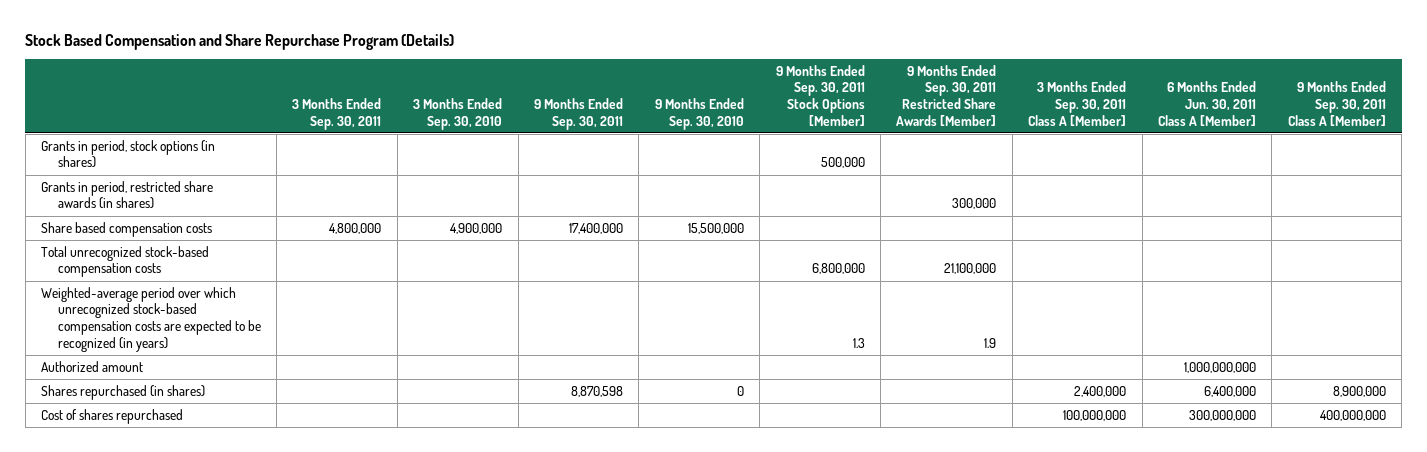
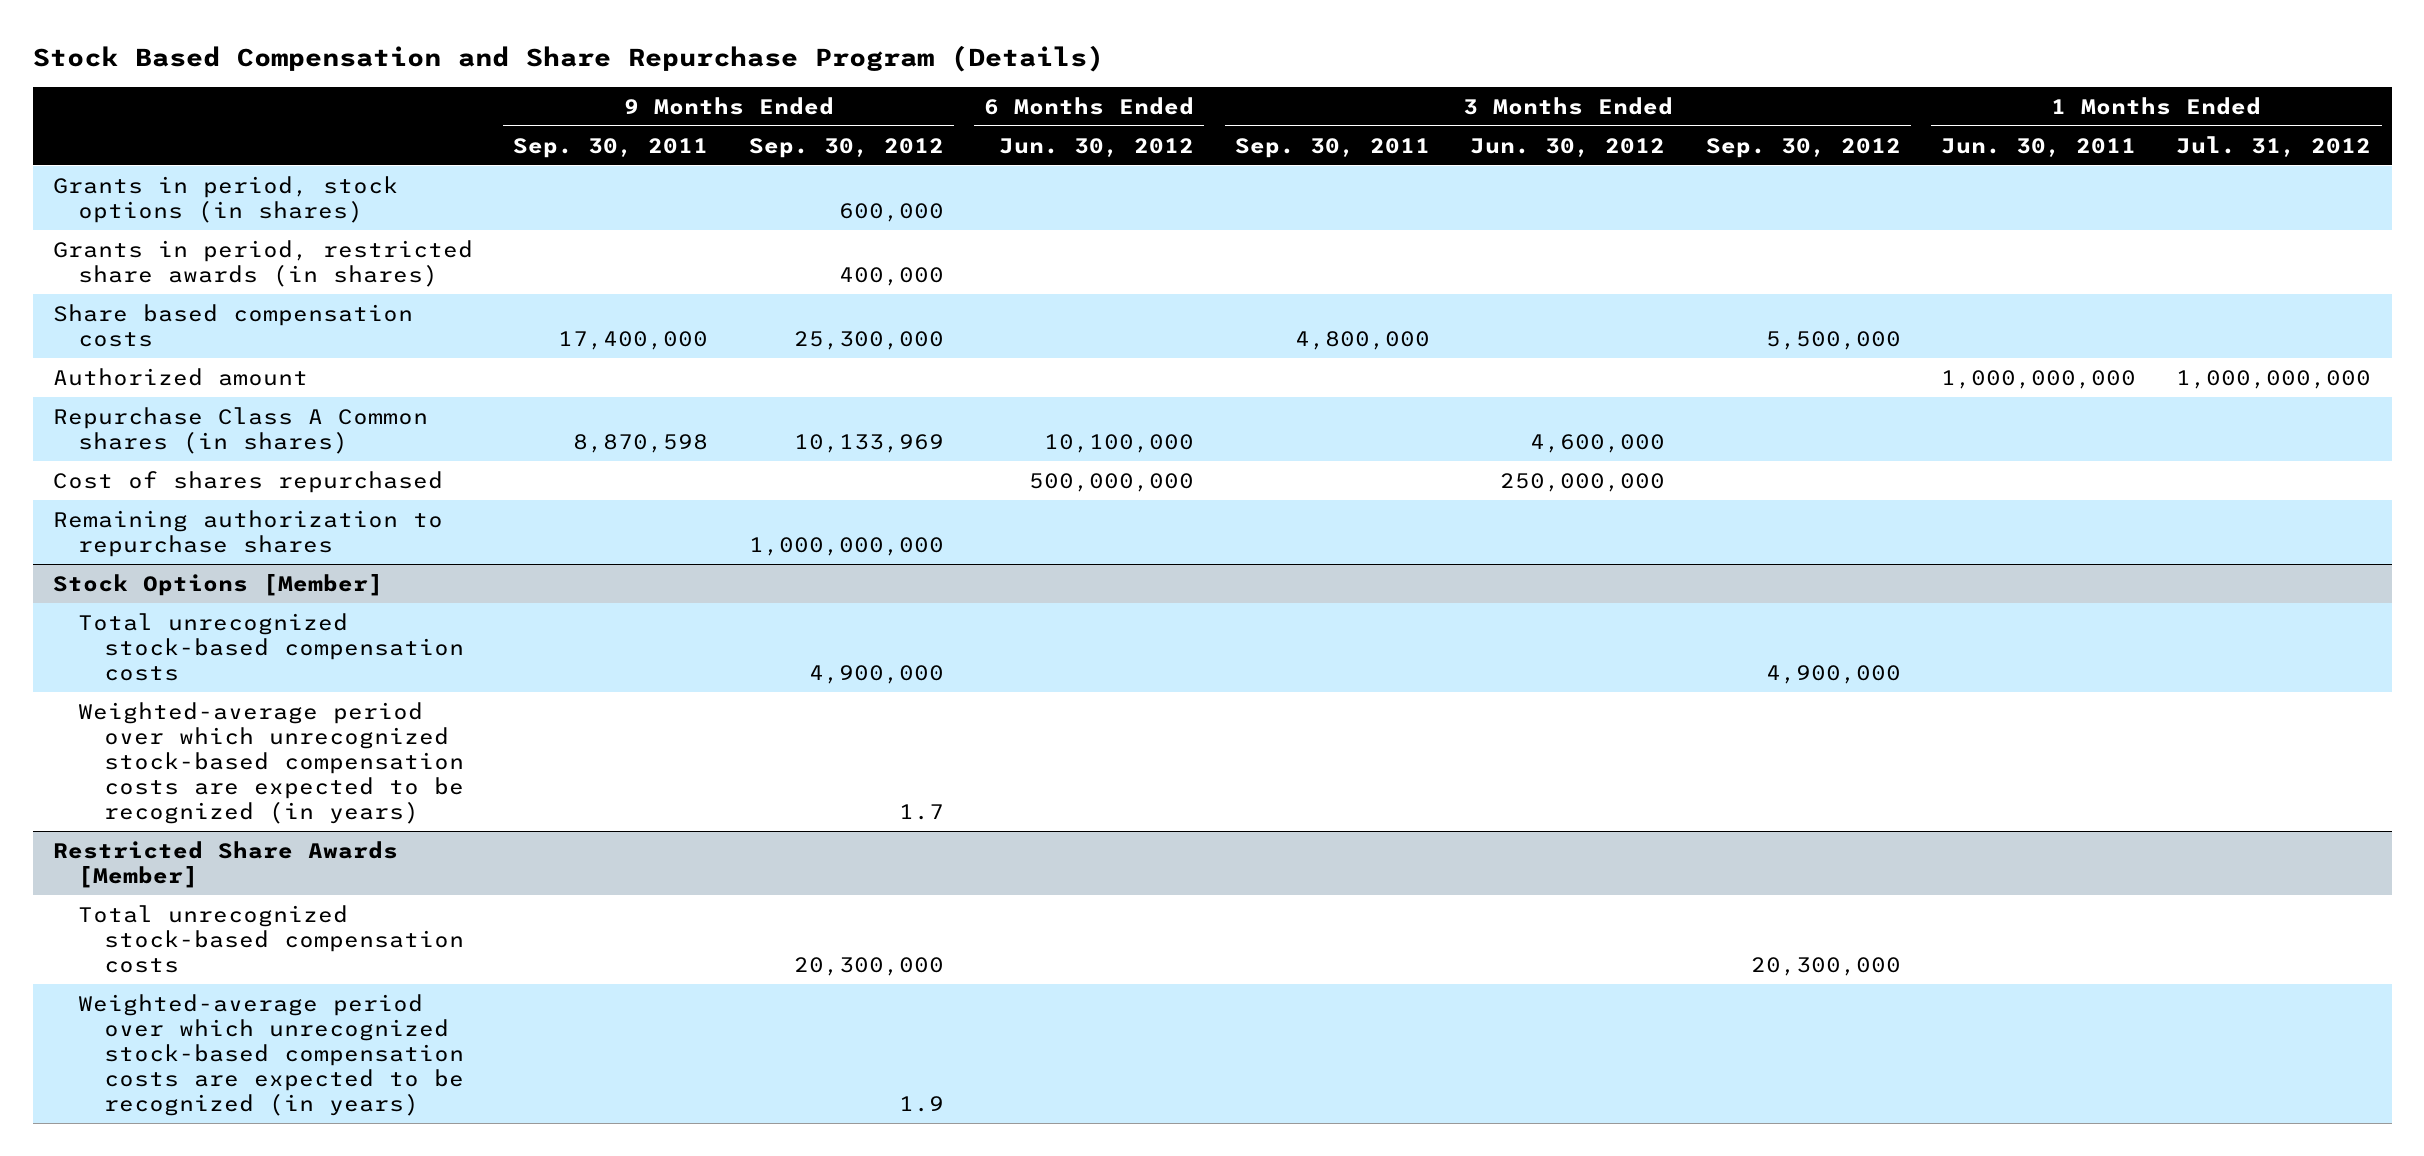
- | 3 Months Ended Sep. 30, 2011 | 3 Months Ended Sep. 30, 2010 | 9 Months Ended Sep. 30, 2011 | 9 Months Ended Sep. 30, 2010 | 9 Months Ended Sep. 30, 2011 Stock Options [Member] | 9 Months Ended Sep. 30, 2011 Restricted Share Awards [Member] | 3 Months Ended Sep. 30, 2011 Class A [Member] | 6 Months Ended Jun. 30, 2011 Class A [Member] | 9 Months Ended Sep. 30, 2011 Class A [Member]
+ | 9 Months Ended Sep. 30, 2011 | 9 Months Ended Sep. 30, 2012 | 6 Months Ended Jun. 30, 2012 | 3 Months Ended Sep. 30, 2011 | 3 Months Ended Jun. 30, 2012 | 3 Months Ended Sep. 30, 2012 | 1 Months Ended Jun. 30, 2011 | 1 Months Ended Jul. 31, 2012
- Total unrecognized stock-based compensation costs | | | | | 6,800,000 | 21,100,000 | | |
- Weighted-average period over which unrecognized stock-based compensation costs are expected to be recognized (in years) | | | | | 1.3 | 1.9 | | |
- Shares repurchased (in shares) | | | 8,870,598 | 0 | | | 2,400,000 | 6,400,000 | 8,900,000
+ Repurchase Class A Common shares (in shares) | 8,870,598 | 10,133,969 | 10,100,000 | | 4,600,000 | | |
+ Remaining authorization to repurchase shares | | 1,000,000,000 | | | | | |
+ Stock Options [Member]
+ Total unrecognized stock-based compensation costs | | 4,900,000 | | | | 4,900,000 | |
+ Weighted-average period over which unrecognized stock-based compensation costs are expected to be recognized (in years) | | 1.7 | | | | | |
+ Restricted Share Awards [Member]
+ Total unrecognized stock-based compensation costs | | 20,300,000 | | | | 20,300,000 | |
+ Weighted-average period over which unrecognized stock-based compensation costs are expected to be recognized (in years) | | 1.9 | | | | | |

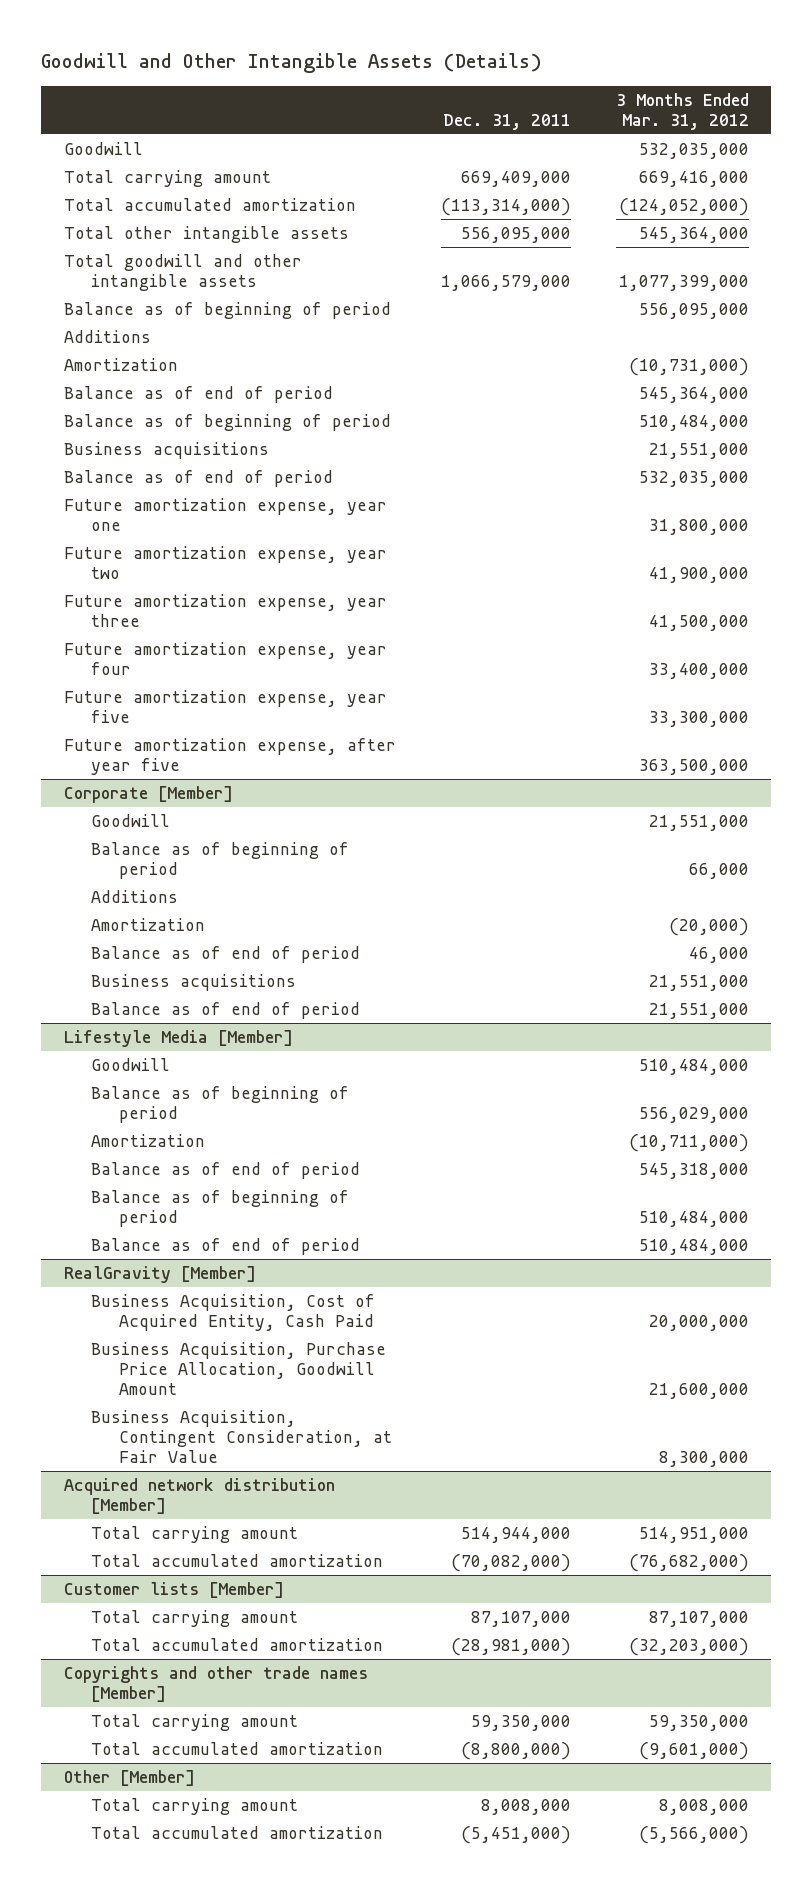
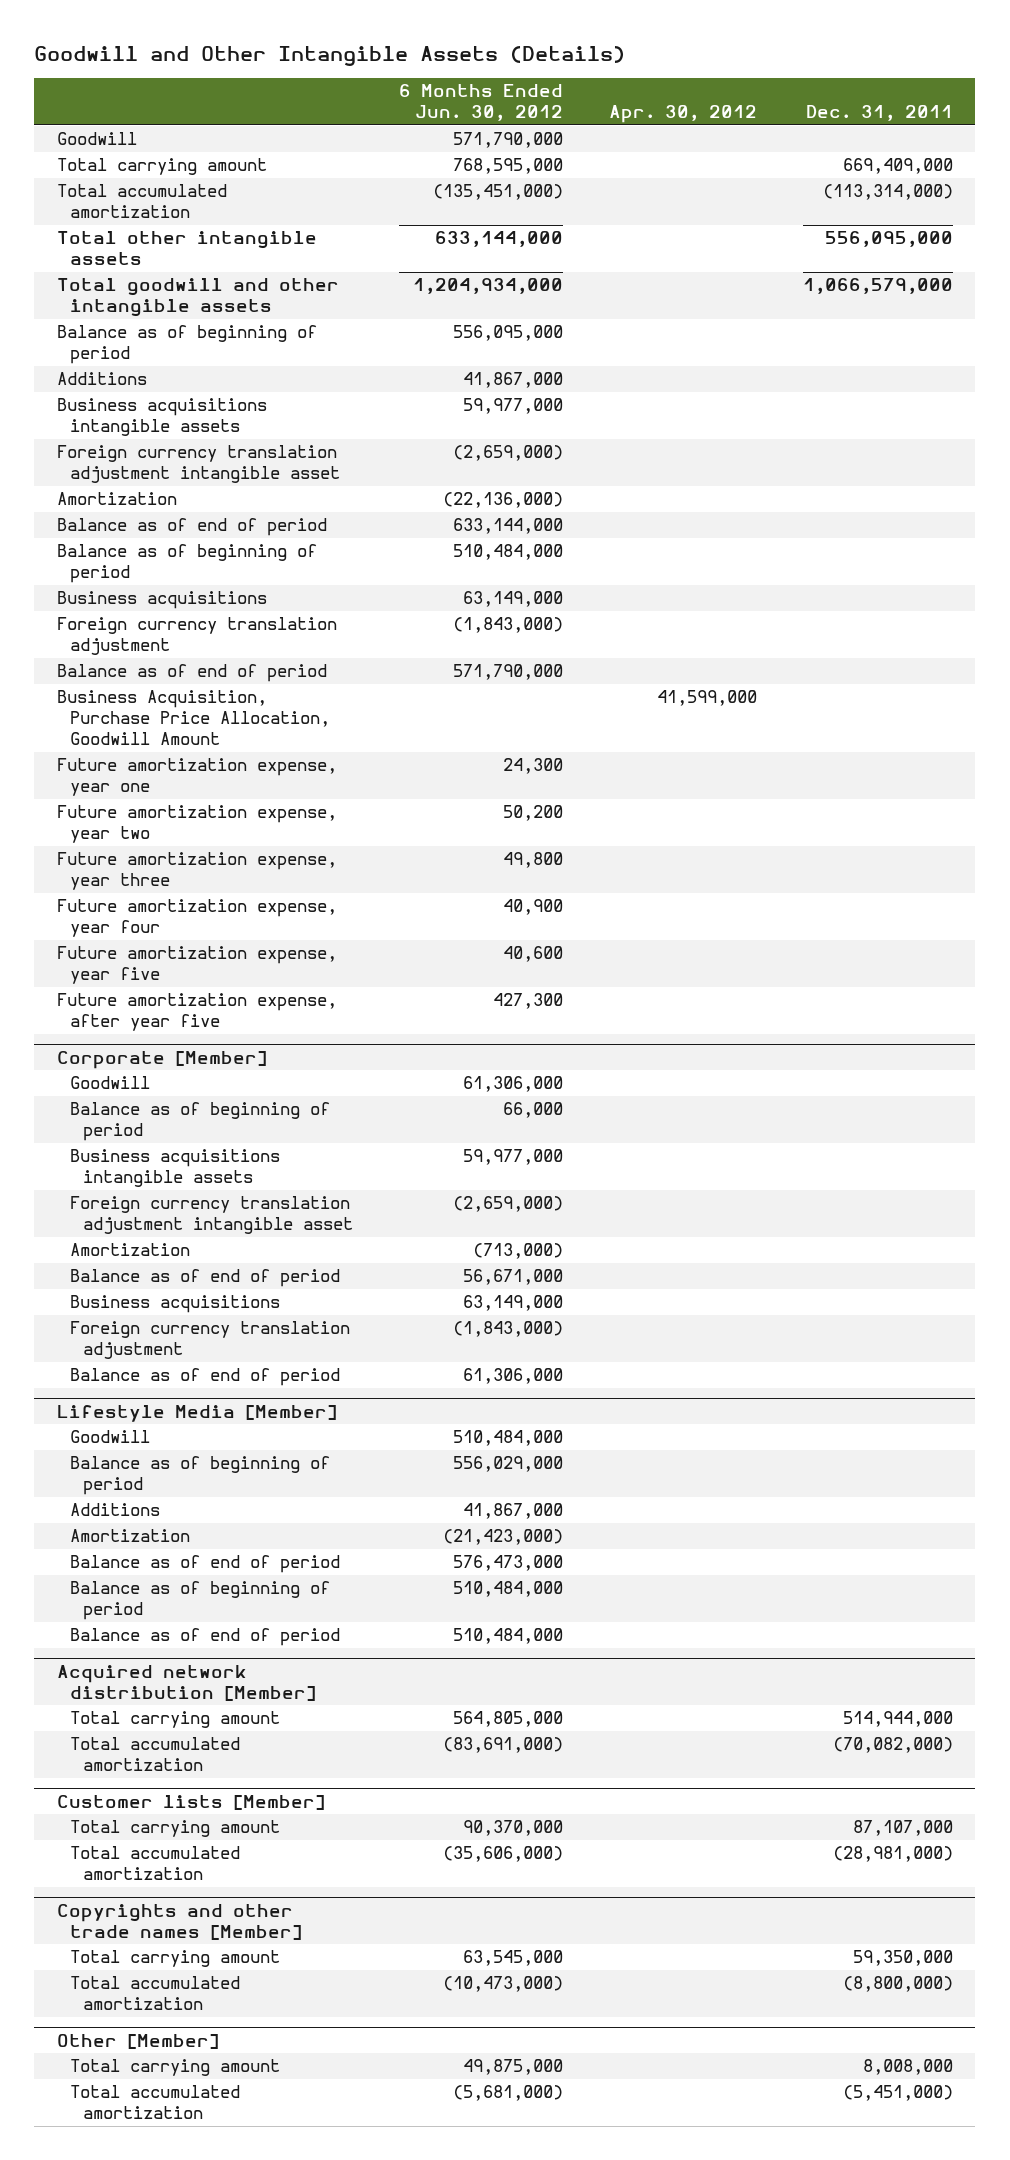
- | Dec. 31, 2011 | 3 Months Ended Mar. 31, 2012
+ | 6 Months Ended Jun. 30, 2012 | Apr. 30, 2012 | Dec. 31, 2011
+ Business acquisitions intangible assets | 59,977,000 | |
+ Foreign currency translation adjustment intangible asset | (2,659,000) | |
+ Foreign currency translation adjustment | (1,843,000) | |
+ Business Acquisition, Purchase Price Allocation, Goodwill Amount | | 41,599,000 |
@ Corporate [Member]
- Additions
+ Business acquisitions intangible assets | 59,977,000 | |
+ Foreign currency translation adjustment intangible asset | (2,659,000) | |
+ Foreign currency translation adjustment | (1,843,000) | |
@ Lifestyle Media [Member]
+ Additions | 41,867,000 | |
- RealGravity [Member]
- Business Acquisition, Cost of Acquired Entity, Cash Paid | | 20,000,000
- Business Acquisition, Purchase Price Allocation, Goodwill Amount | | 21,600,000
- Business Acquisition, Contingent Consideration, at Fair Value | | 8,300,000

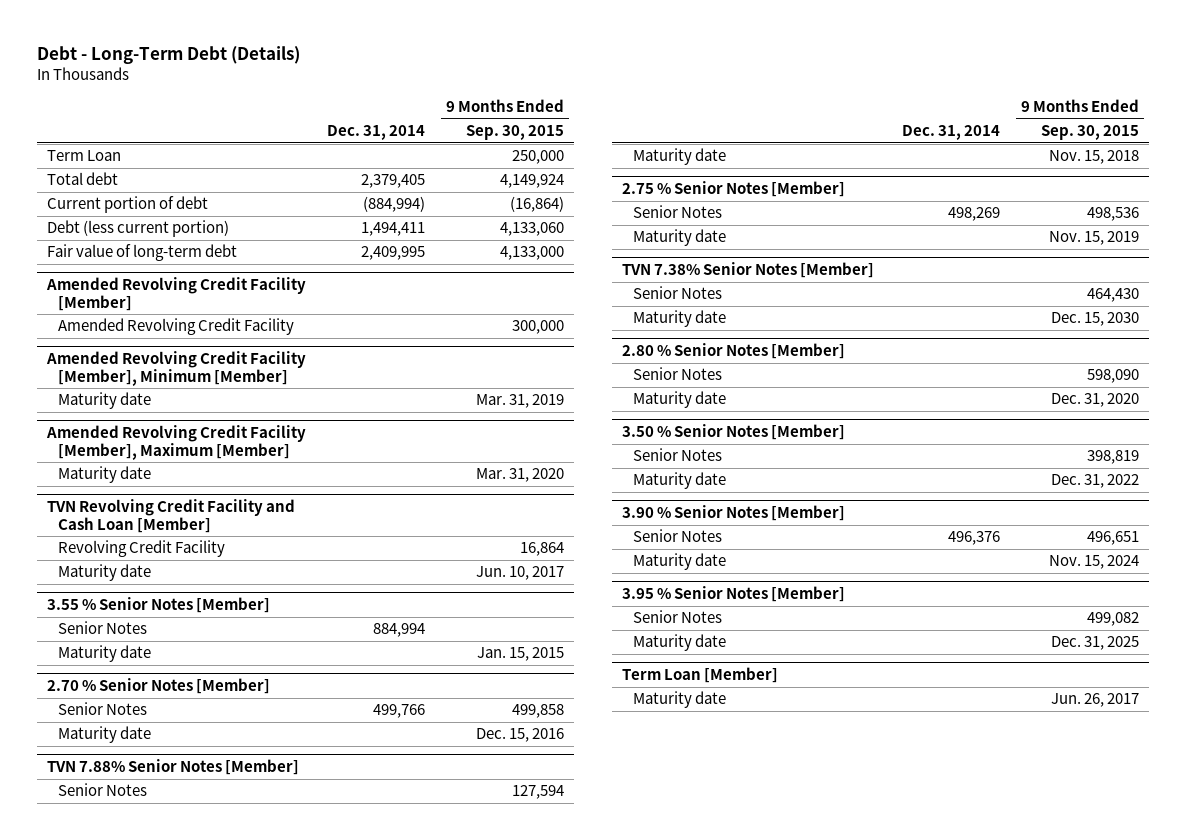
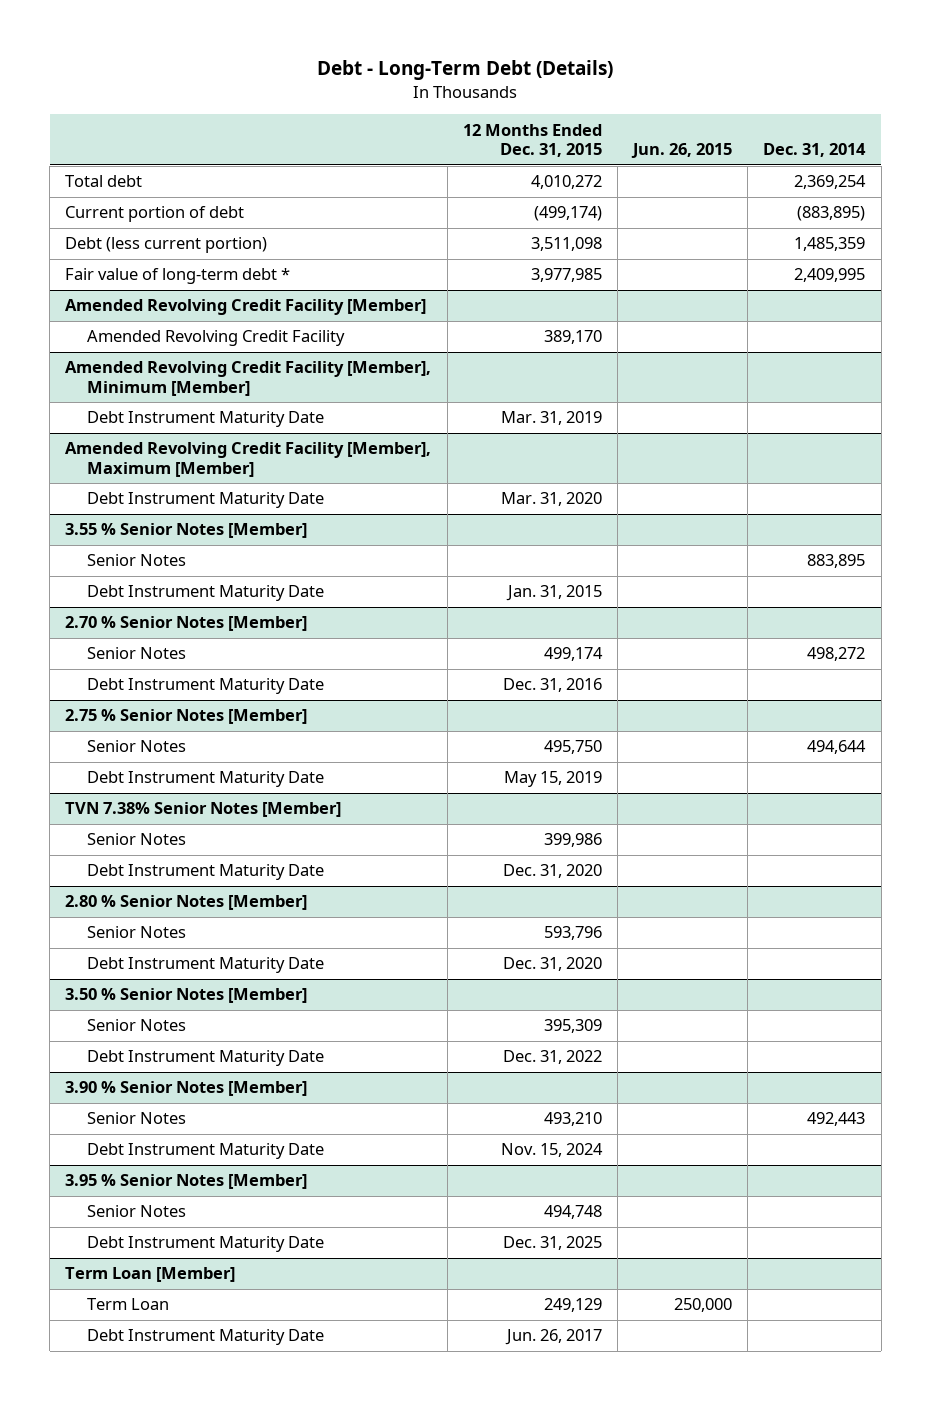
- | Dec. 31, 2014 | 9 Months Ended Sep. 30, 2015
+ | 12 Months Ended Dec. 31, 2015 | Jun. 26, 2015 | Dec. 31, 2014
- Term Loan | | 250,000
- Total debt | 2,379,405 | 4,149,924
- Current portion of debt | (884,994) | (16,864)
- Debt (less current portion) | 1,494,411 | 4,133,060
- Fair value of long-term debt | 2,409,995 | 4,133,000
+ Total debt | 4,010,272 | | 2,369,254
+ Current portion of debt | (499,174) | | (883,895)
+ Debt (less current portion) | 3,511,098 | | 1,485,359
+ Fair value of long-term debt * | 3,977,985 | | 2,409,995
@ Amended Revolving Credit Facility [Member], Minimum [Member]
- Maturity date | | Mar. 31, 2019
+ Debt Instrument Maturity Date | Mar. 31, 2019 | |
@ Amended Revolving Credit Facility [Member], Maximum [Member]
- Maturity date | | Mar. 31, 2020
- TVN Revolving Credit Facility and Cash Loan [Member]
- Revolving Credit Facility | | 16,864
- Maturity date | | Jun. 10, 2017
@ Amended Revolving Credit Facility [Member], Maximum [Member]
+ Debt Instrument Maturity Date | Mar. 31, 2020 | |
@ 3.55 % Senior Notes [Member]
- Senior Notes | 884,994 |
- Maturity date | | Jan. 15, 2015
+ Senior Notes | | | 883,895
+ Debt Instrument Maturity Date | Jan. 31, 2015 | |
@ 2.70 % Senior Notes [Member]
- Senior Notes | 499,766 | 499,858
- Maturity date | | Dec. 15, 2016
- TVN 7.88% Senior Notes [Member]
- Senior Notes | | 127,594
- Maturity date | | Nov. 15, 2018
@ 2.70 % Senior Notes [Member]
+ Senior Notes | 499,174 | | 498,272
+ Debt Instrument Maturity Date | Dec. 31, 2016 | |
@ 2.75 % Senior Notes [Member]
- Senior Notes | 498,269 | 498,536
- Maturity date | | Nov. 15, 2019
+ Senior Notes | 495,750 | | 494,644
+ Debt Instrument Maturity Date | May 15, 2019 | |
@ TVN 7.38% Senior Notes [Member]
- Maturity date | | Dec. 15, 2030
+ Debt Instrument Maturity Date | Dec. 31, 2020 | |
@ 2.80 % Senior Notes [Member]
- Maturity date | | Dec. 31, 2020
+ Debt Instrument Maturity Date | Dec. 31, 2020 | |
@ 3.50 % Senior Notes [Member]
- Maturity date | | Dec. 31, 2022
+ Debt Instrument Maturity Date | Dec. 31, 2022 | |
@ 3.90 % Senior Notes [Member]
- Senior Notes | 496,376 | 496,651
- Maturity date | | Nov. 15, 2024
+ Senior Notes | 493,210 | | 492,443
+ Debt Instrument Maturity Date | Nov. 15, 2024 | |
@ 3.95 % Senior Notes [Member]
- Maturity date | | Dec. 31, 2025
+ Debt Instrument Maturity Date | Dec. 31, 2025 | |
@ Term Loan [Member]
- Maturity date | | Jun. 26, 2017
+ Term Loan | 249,129 | 250,000 |
+ Debt Instrument Maturity Date | Jun. 26, 2017 | |

